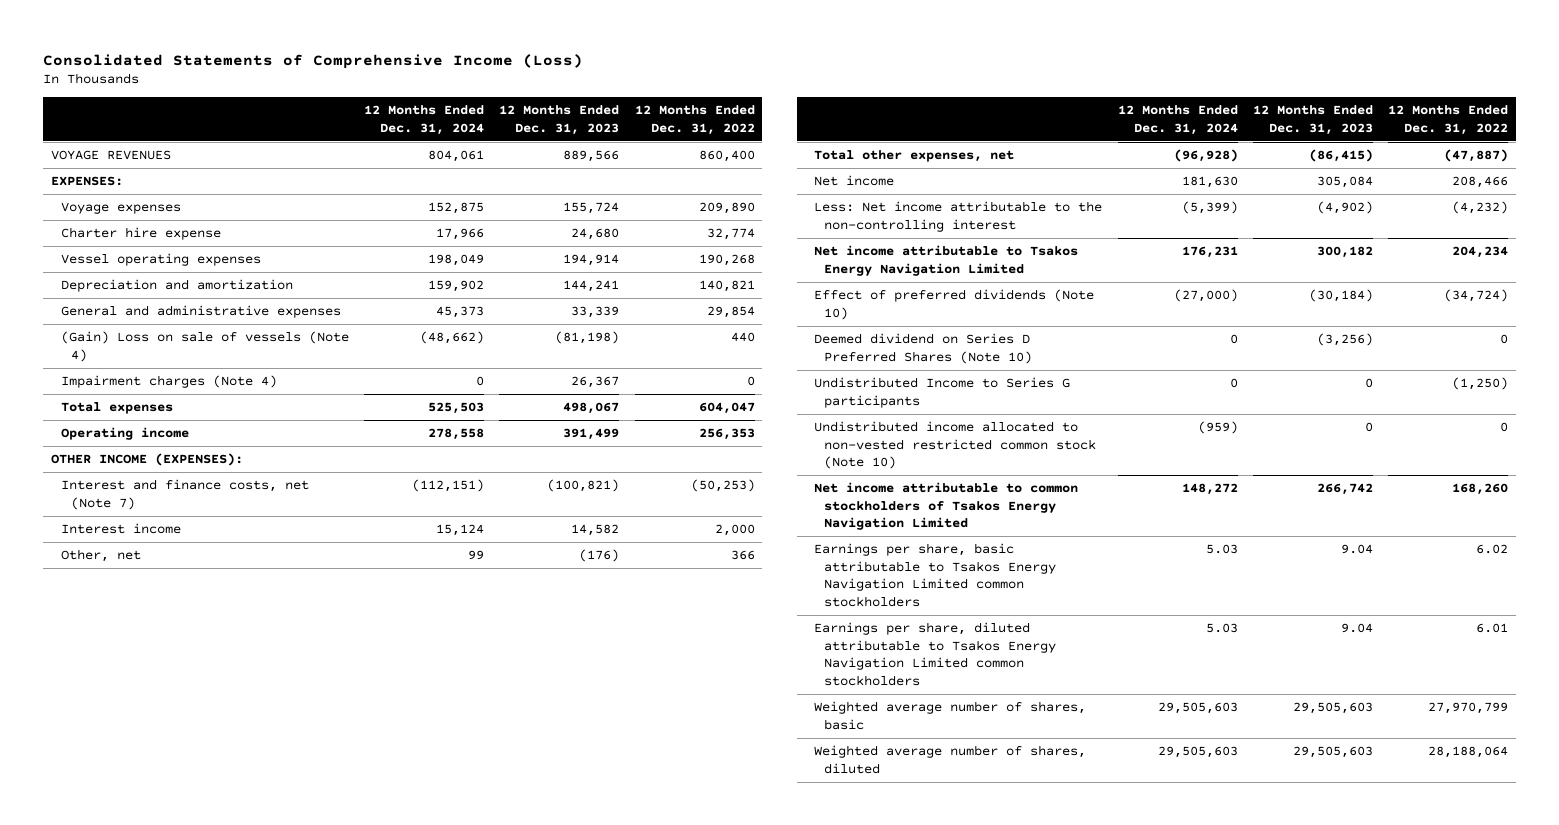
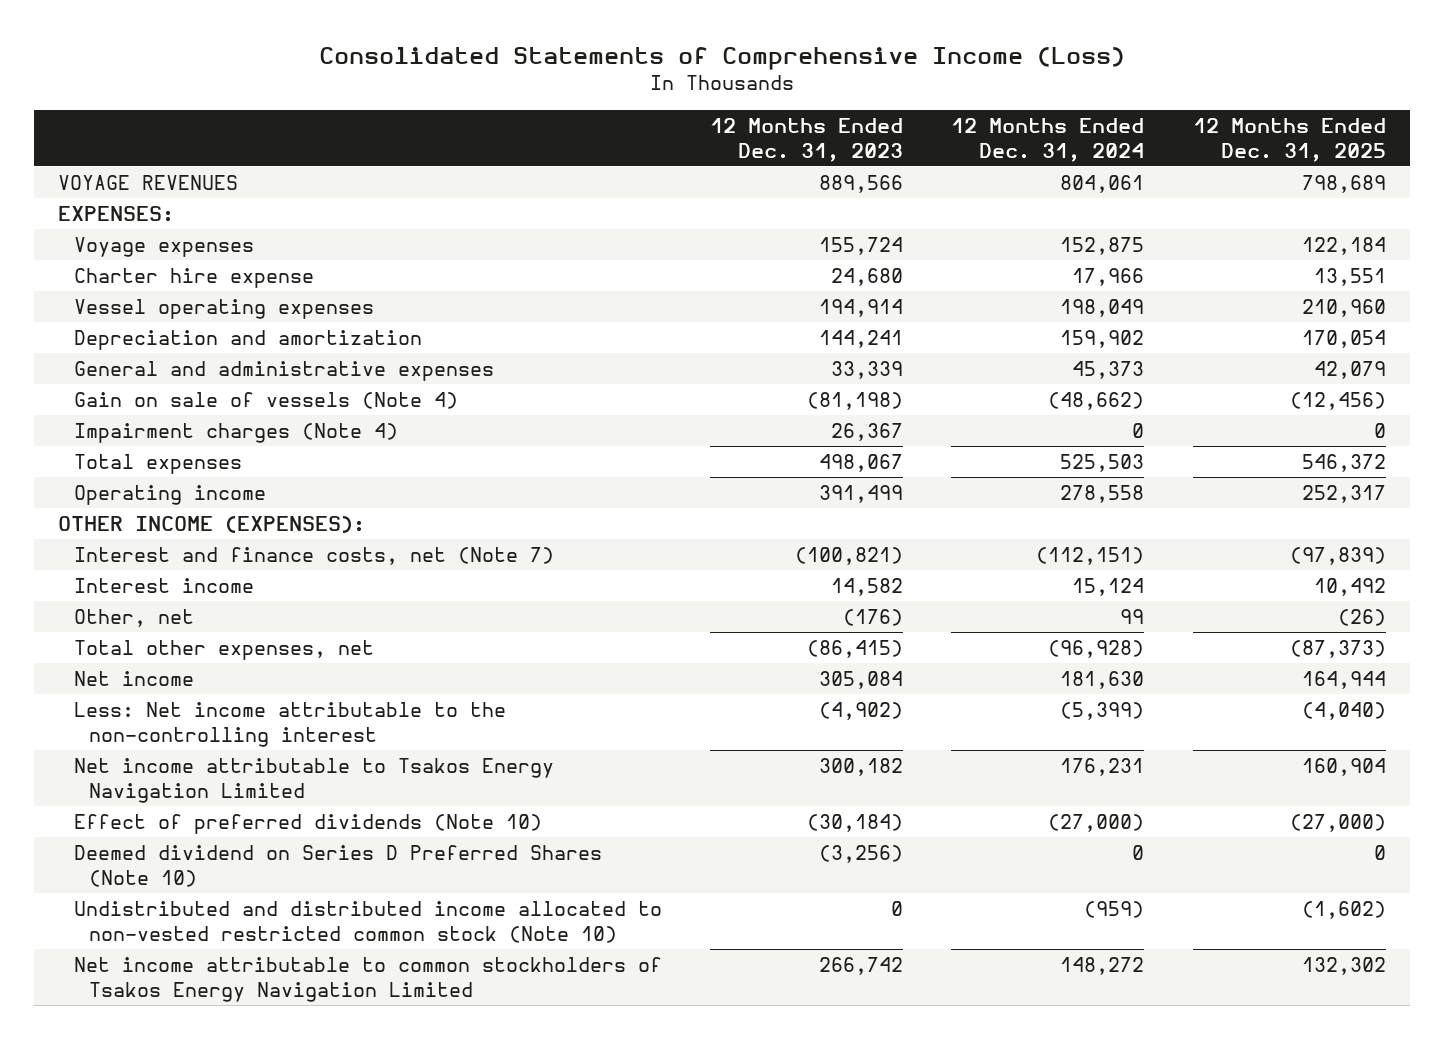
- | 12 Months Ended Dec. 31, 2024 | 12 Months Ended Dec. 31, 2023 | 12 Months Ended Dec. 31, 2022
+ | 12 Months Ended Dec. 31, 2023 | 12 Months Ended Dec. 31, 2024 | 12 Months Ended Dec. 31, 2025
- (Gain) Loss on sale of vessels (Note 4) | (48,662) | (81,198) | 440
+ Gain on sale of vessels (Note 4) | (81,198) | (48,662) | (12,456)
- Undistributed Income to Series G participants | 0 | 0 | (1,250)
- Undistributed income allocated to non-vested restricted common stock (Note 10) | (959) | 0 | 0
+ Undistributed and distributed income allocated to non-vested restricted common stock (Note 10) | 0 | (959) | (1,602)
- Earnings per share, basic attributable to Tsakos Energy Navigation Limited common stockholders | 5.03 | 9.04 | 6.02
- Earnings per share, diluted attributable to Tsakos Energy Navigation Limited common stockholders | 5.03 | 9.04 | 6.01
- Weighted average number of shares, basic | 29,505,603 | 29,505,603 | 27,970,799
- Weighted average number of shares, diluted | 29,505,603 | 29,505,603 | 28,188,064

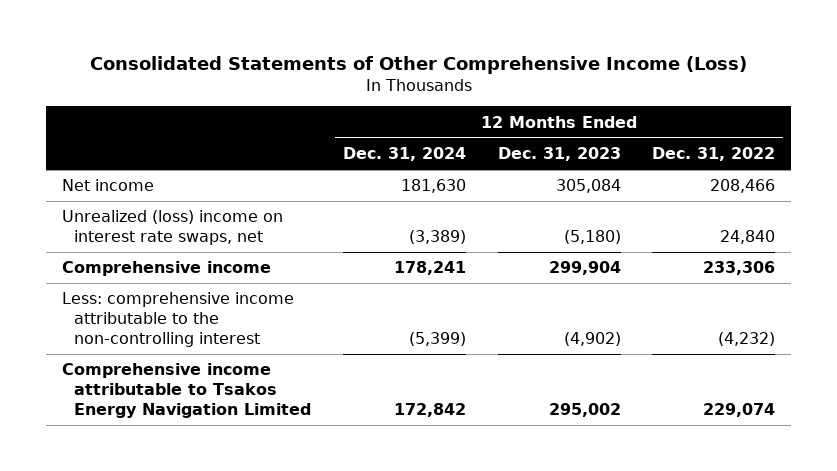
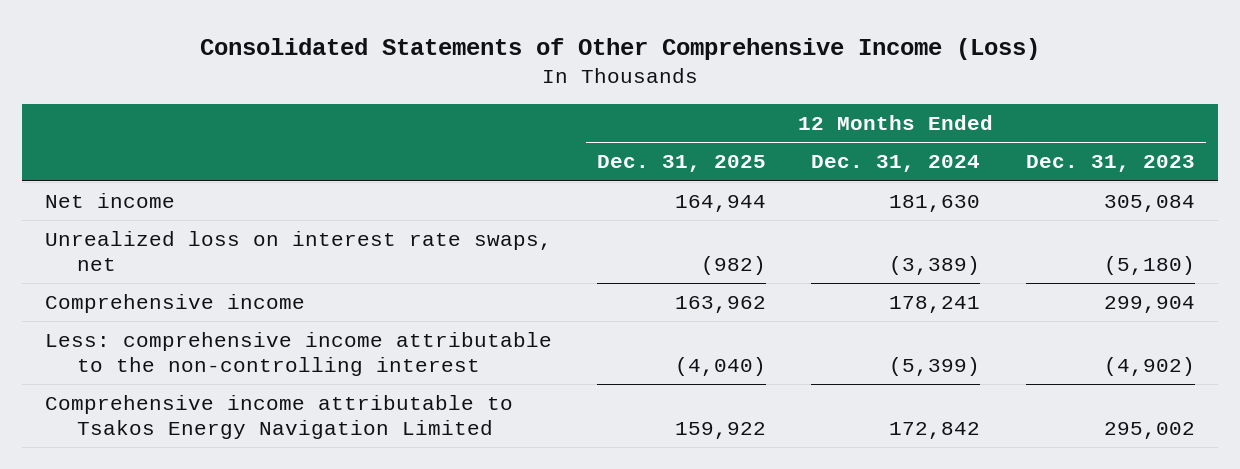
- | 12 Months Ended Dec. 31, 2024 | 12 Months Ended Dec. 31, 2023 | 12 Months Ended Dec. 31, 2022
+ | 12 Months Ended Dec. 31, 2025 | 12 Months Ended Dec. 31, 2024 | 12 Months Ended Dec. 31, 2023
- Unrealized (loss) income on interest rate swaps, net | (3,389) | (5,180) | 24,840
+ Unrealized loss on interest rate swaps, net | (982) | (3,389) | (5,180)

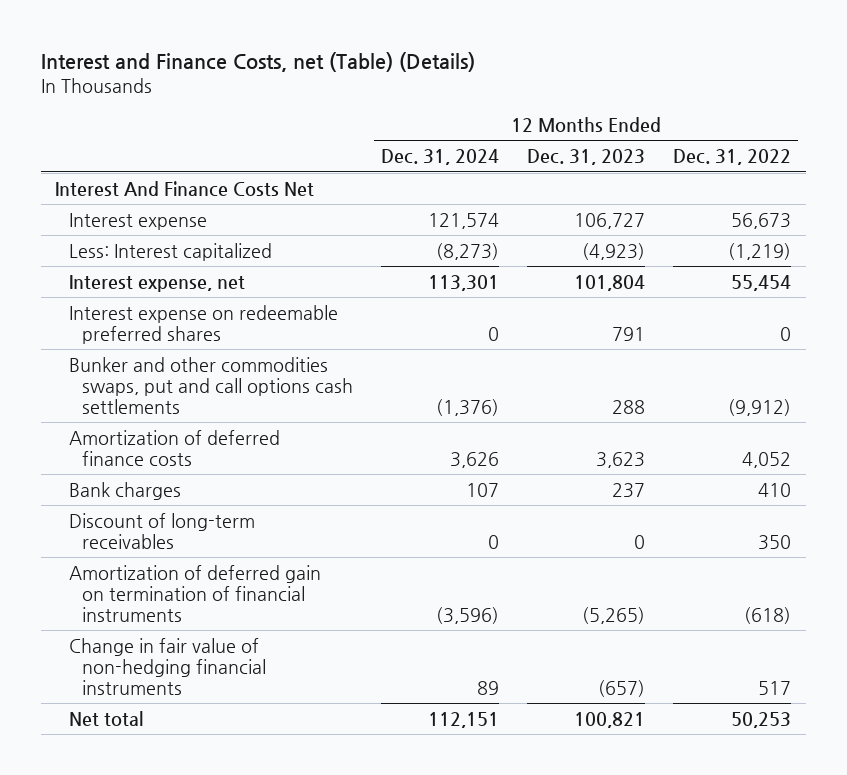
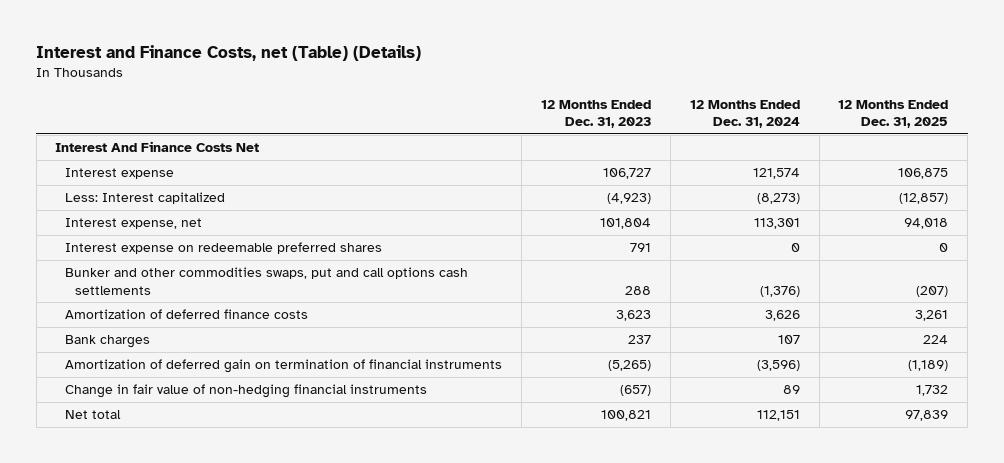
- | 12 Months Ended Dec. 31, 2024 | 12 Months Ended Dec. 31, 2023 | 12 Months Ended Dec. 31, 2022
+ | 12 Months Ended Dec. 31, 2023 | 12 Months Ended Dec. 31, 2024 | 12 Months Ended Dec. 31, 2025
- Discount of long-term receivables | 0 | 0 | 350

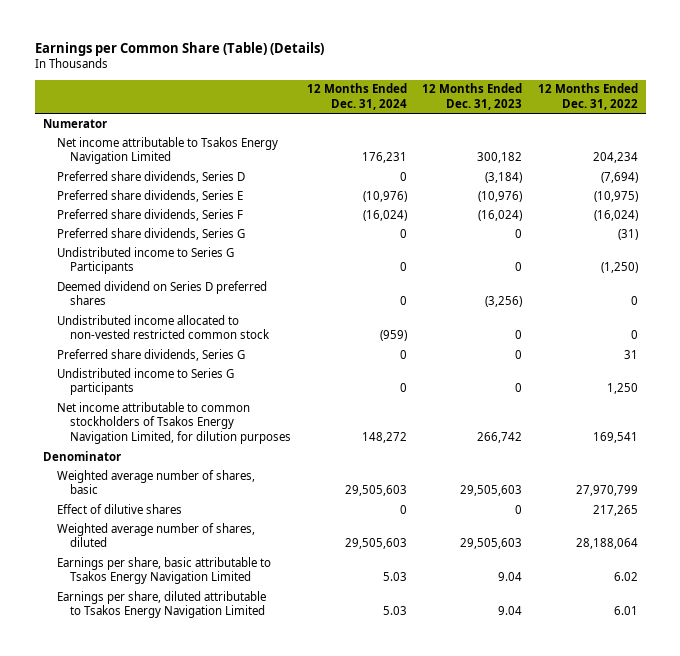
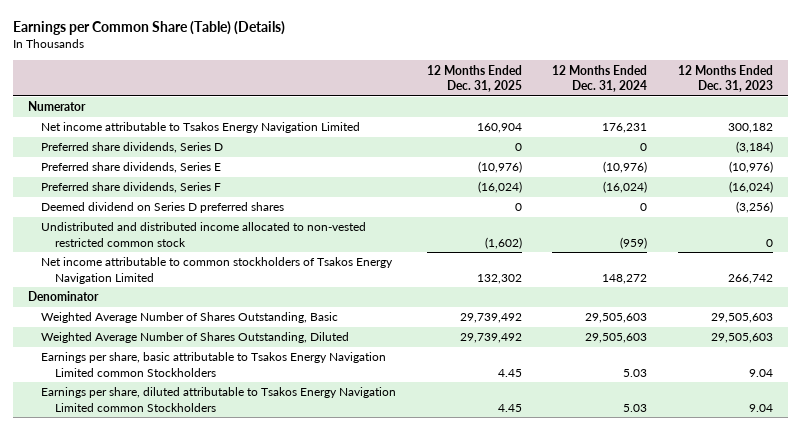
- | 12 Months Ended Dec. 31, 2024 | 12 Months Ended Dec. 31, 2023 | 12 Months Ended Dec. 31, 2022
+ | 12 Months Ended Dec. 31, 2025 | 12 Months Ended Dec. 31, 2024 | 12 Months Ended Dec. 31, 2023
- Preferred share dividends, Series G | 0 | 0 | (31)
- Undistributed income to Series G Participants | 0 | 0 | (1,250)
- Undistributed income allocated to non-vested restricted common stock | (959) | 0 | 0
- Preferred share dividends, Series G | 0 | 0 | 31
- Undistributed income to Series G participants | 0 | 0 | 1,250
- Net income attributable to common stockholders of Tsakos Energy Navigation Limited, for dilution purposes | 148,272 | 266,742 | 169,541
+ Undistributed and distributed income allocated to non-vested restricted common stock | (1,602) | (959) | 0
+ Net income attributable to common stockholders of Tsakos Energy Navigation Limited | 132,302 | 148,272 | 266,742
- Weighted average number of shares, basic | 29,505,603 | 29,505,603 | 27,970,799
- Effect of dilutive shares | 0 | 0 | 217,265
- Weighted average number of shares, diluted | 29,505,603 | 29,505,603 | 28,188,064
- Earnings per share, basic attributable to Tsakos Energy Navigation Limited | 5.03 | 9.04 | 6.02
- Earnings per share, diluted attributable to Tsakos Energy Navigation Limited | 5.03 | 9.04 | 6.01
+ Weighted Average Number of Shares Outstanding, Basic | 29,739,492 | 29,505,603 | 29,505,603
+ Weighted Average Number of Shares Outstanding, Diluted | 29,739,492 | 29,505,603 | 29,505,603
+ Earnings per share, basic attributable to Tsakos Energy Navigation Limited common Stockholders | 4.45 | 5.03 | 9.04
+ Earnings per share, diluted attributable to Tsakos Energy Navigation Limited common Stockholders | 4.45 | 5.03 | 9.04

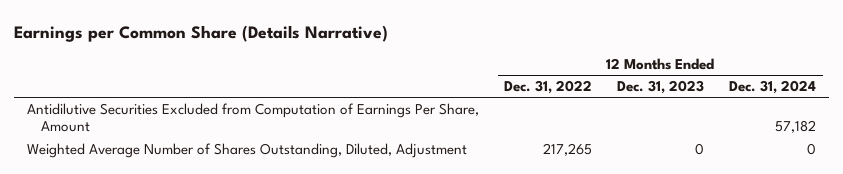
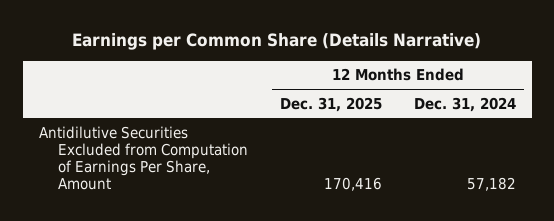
- | 12 Months Ended Dec. 31, 2022 | 12 Months Ended Dec. 31, 2023 | 12 Months Ended Dec. 31, 2024
+ | 12 Months Ended Dec. 31, 2025 | 12 Months Ended Dec. 31, 2024
- Weighted Average Number of Shares Outstanding, Diluted, Adjustment | 217,265 | 0 | 0

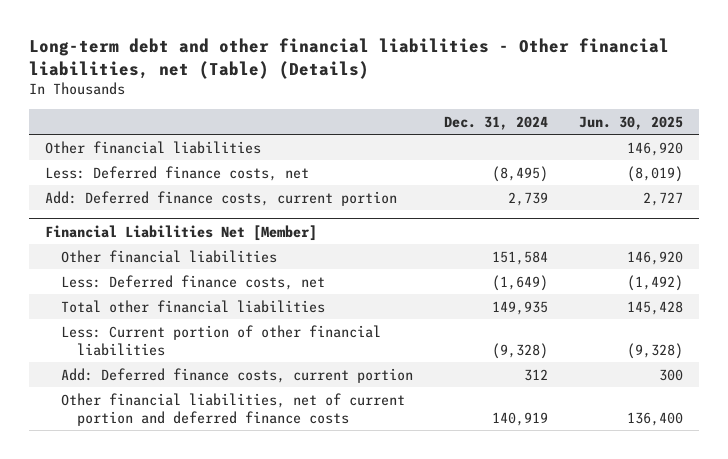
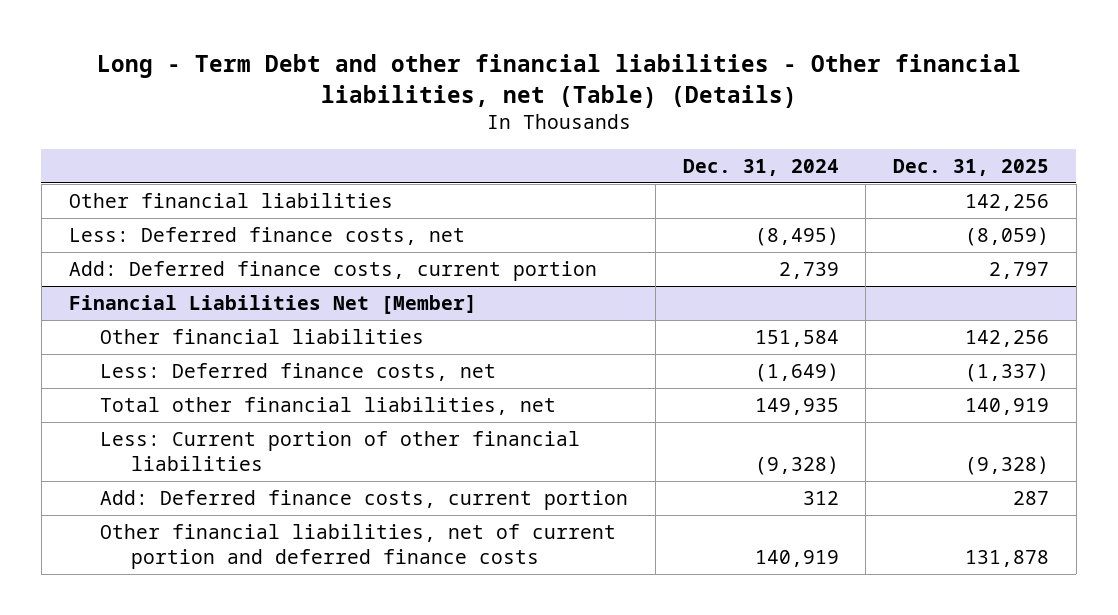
- Long-term debt and other financial liabilities - Other financial liabilities, net (Table) (Details)
+ Long - Term Debt and other financial liabilities - Other financial liabilities, net (Table) (Details)
- | Dec. 31, 2024 | Jun. 30, 2025
+ | Dec. 31, 2024 | Dec. 31, 2025
@ Financial Liabilities Net [Member]
- Total other financial liabilities | 149,935 | 145,428
+ Total other financial liabilities, net | 149,935 | 140,919

